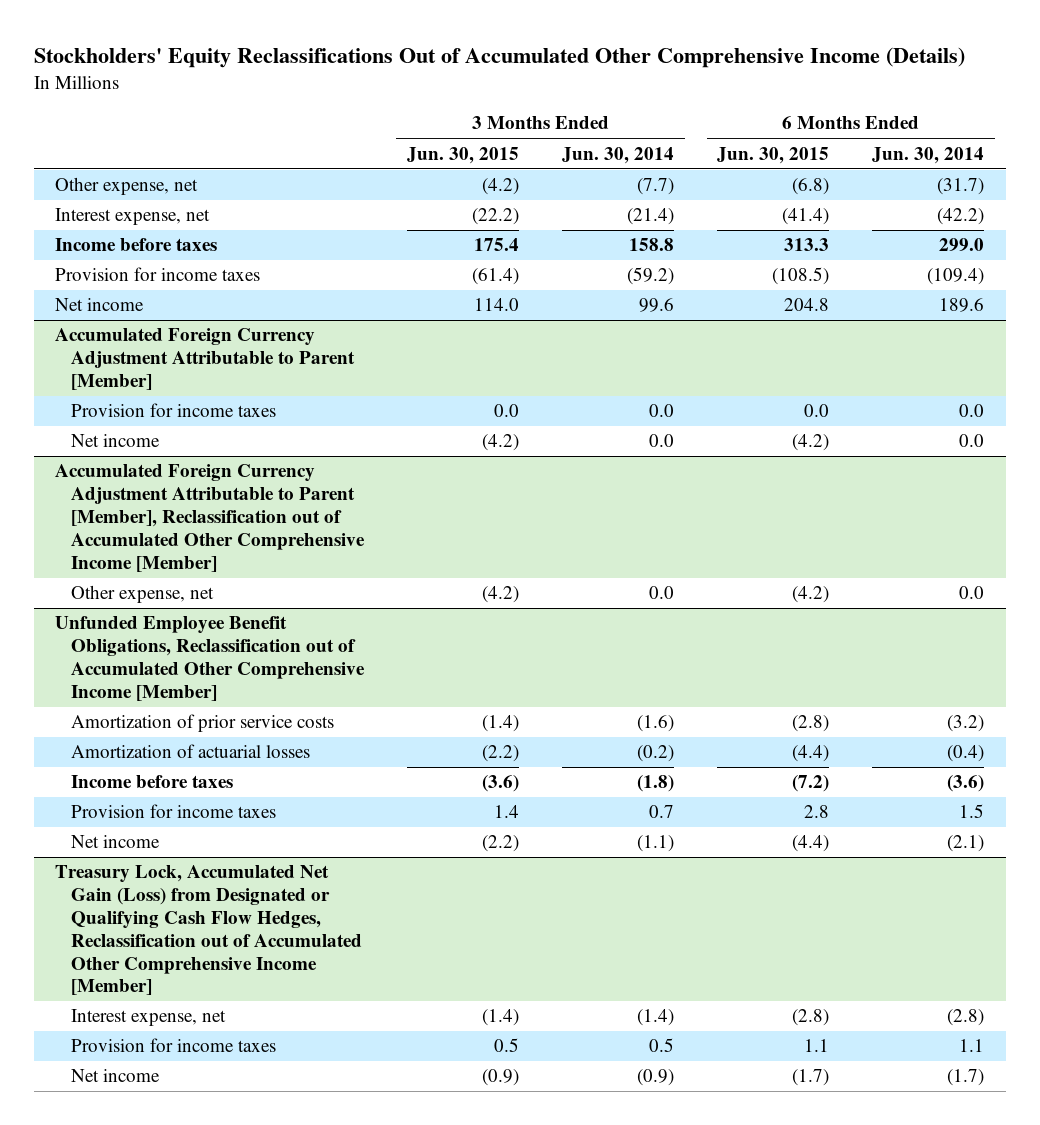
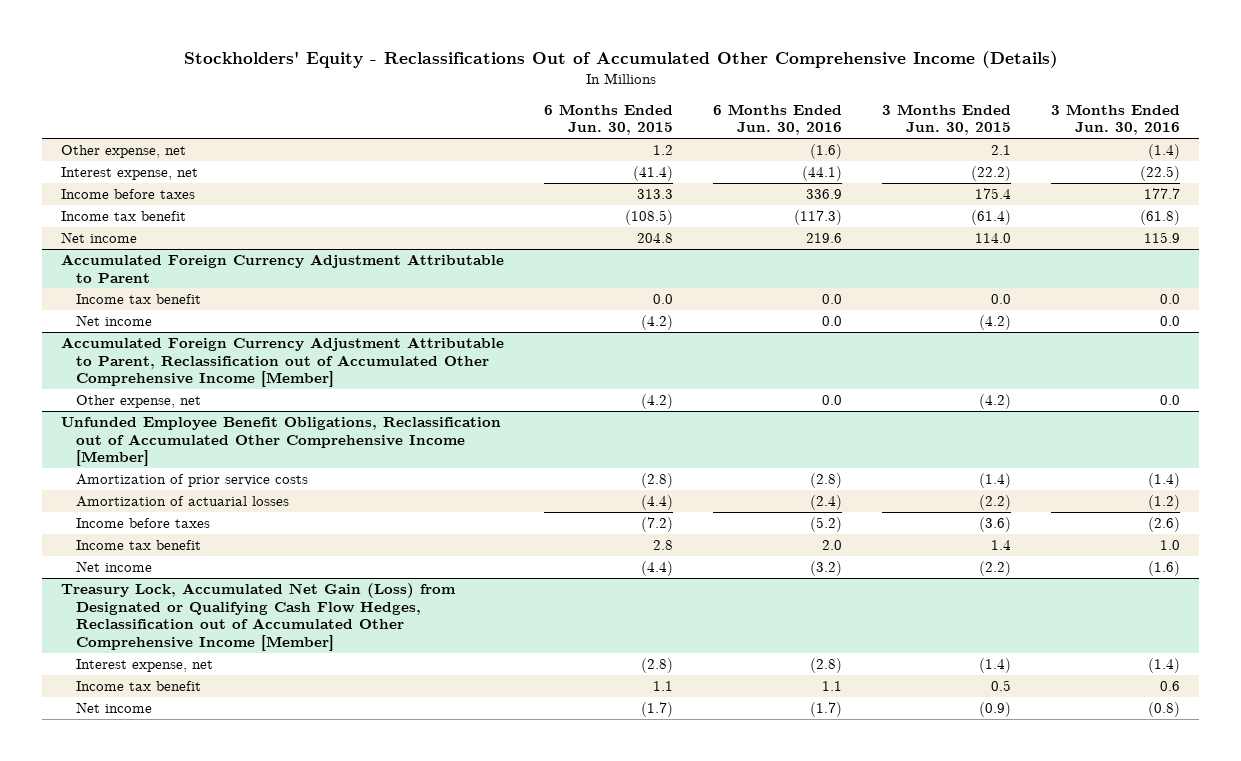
- Stockholders' Equity Reclassifications Out of Accumulated Other Comprehensive Income (Details)
+ Stockholders' Equity - Reclassifications Out of Accumulated Other Comprehensive Income (Details)
- | 3 Months Ended Jun. 30, 2015 | 3 Months Ended Jun. 30, 2014 | 6 Months Ended Jun. 30, 2015 | 6 Months Ended Jun. 30, 2014
+ | 6 Months Ended Jun. 30, 2015 | 6 Months Ended Jun. 30, 2016 | 3 Months Ended Jun. 30, 2015 | 3 Months Ended Jun. 30, 2016
- Other expense, net | (4.2) | (7.7) | (6.8) | (31.7)
+ Other expense, net | 1.2 | (1.6) | 2.1 | (1.4)
- Provision for income taxes | (61.4) | (59.2) | (108.5) | (109.4)
+ Income tax benefit | (108.5) | (117.3) | (61.4) | (61.8)
- Accumulated Foreign Currency Adjustment Attributable to Parent [Member]
- Provision for income taxes | 0.0 | 0.0 | 0.0 | 0.0
+ Accumulated Foreign Currency Adjustment Attributable to Parent
+ Income tax benefit | 0.0 | 0.0 | 0.0 | 0.0
- Accumulated Foreign Currency Adjustment Attributable to Parent [Member], Reclassification out of Accumulated Other Comprehensive Income [Member]
+ Accumulated Foreign Currency Adjustment Attributable to Parent, Reclassification out of Accumulated Other Comprehensive Income [Member]
@ Unfunded Employee Benefit Obligations, Reclassification out of Accumulated Other Comprehensive Income [Member]
- Provision for income taxes | 1.4 | 0.7 | 2.8 | 1.5
+ Income tax benefit | 2.8 | 2.0 | 1.4 | 1.0
@ Treasury Lock, Accumulated Net Gain (Loss) from Designated or Qualifying Cash Flow Hedges, Reclassification out of Accumulated Other Comprehensive Income [Member]
- Provision for income taxes | 0.5 | 0.5 | 1.1 | 1.1
+ Income tax benefit | 1.1 | 1.1 | 0.5 | 0.6

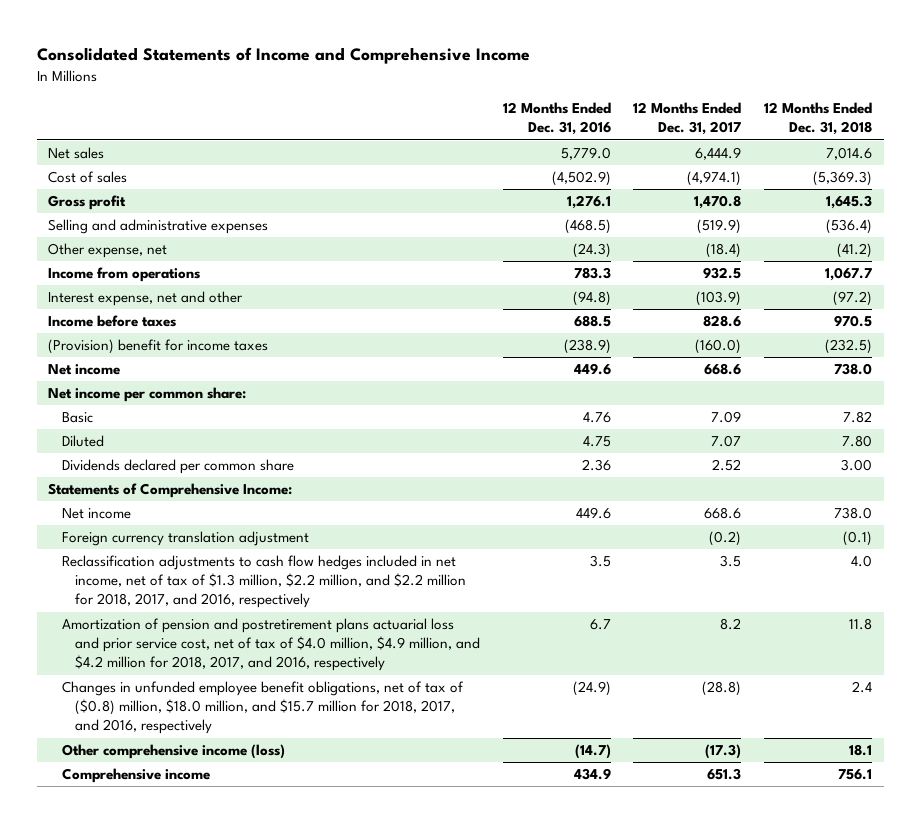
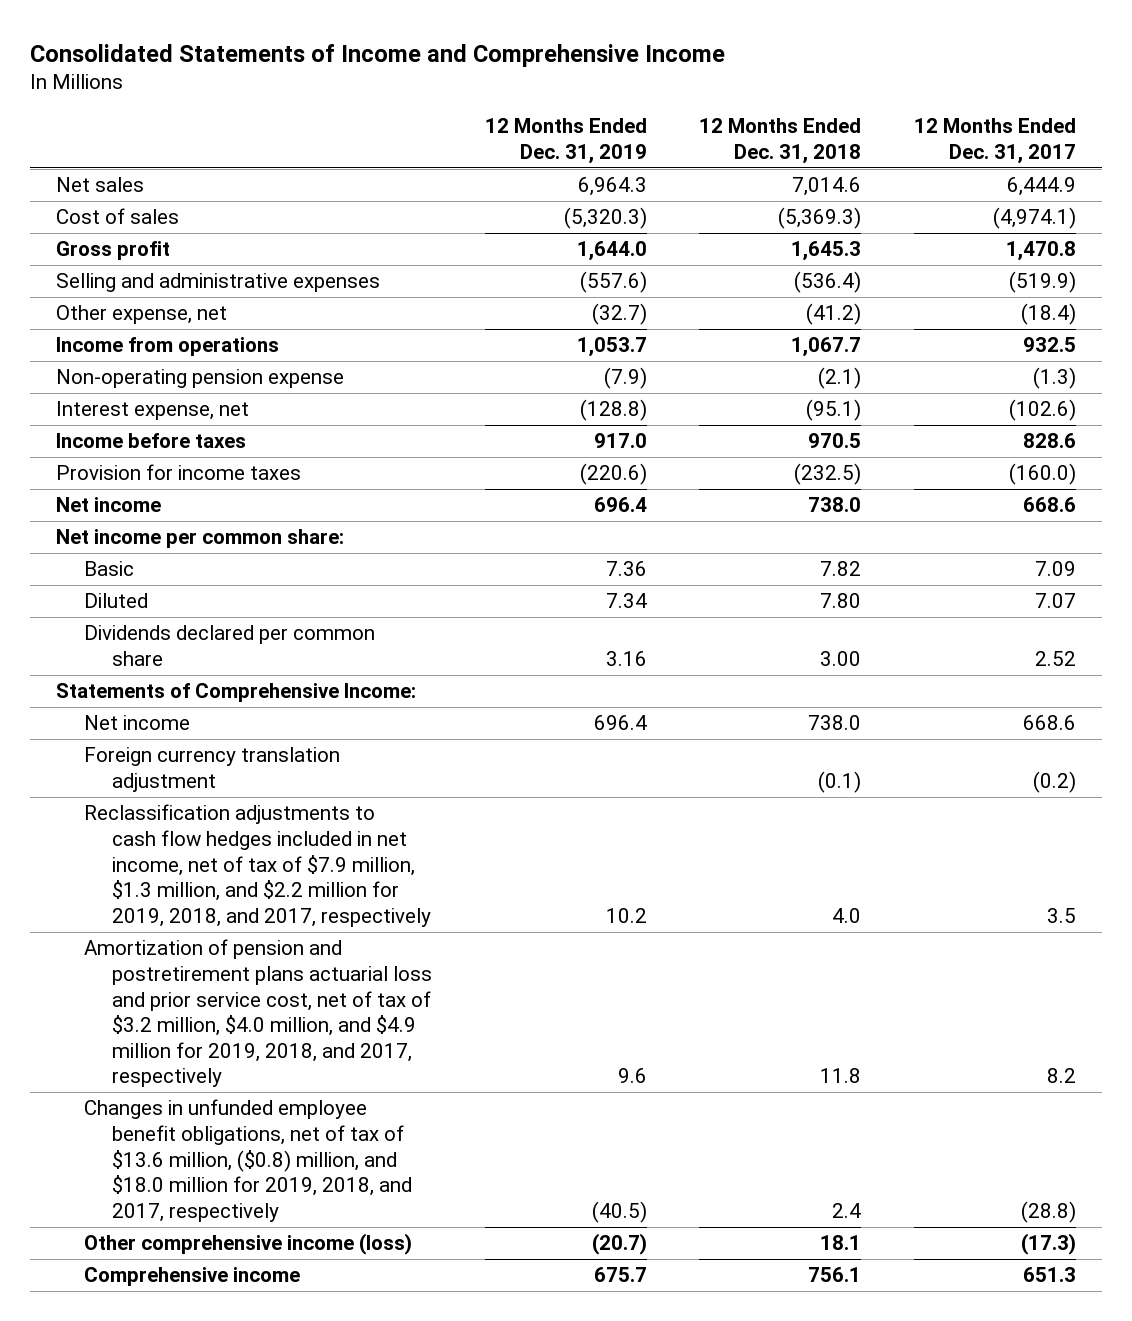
- | 12 Months Ended Dec. 31, 2016 | 12 Months Ended Dec. 31, 2017 | 12 Months Ended Dec. 31, 2018
+ | 12 Months Ended Dec. 31, 2019 | 12 Months Ended Dec. 31, 2018 | 12 Months Ended Dec. 31, 2017
- Interest expense, net and other | (94.8) | (103.9) | (97.2)
+ Non-operating pension expense | (7.9) | (2.1) | (1.3)
+ Interest expense, net | (128.8) | (95.1) | (102.6)
- (Provision) benefit for income taxes | (238.9) | (160.0) | (232.5)
+ Provision for income taxes | (220.6) | (232.5) | (160.0)
- Reclassification adjustments to cash flow hedges included in net income, net of tax of $1.3 million, $2.2 million, and $2.2 million for 2018, 2017, and 2016, respectively | 3.5 | 3.5 | 4.0
- Amortization of pension and postretirement plans actuarial loss and prior service cost, net of tax of $4.0 million, $4.9 million, and $4.2 million for 2018, 2017, and 2016, respectively | 6.7 | 8.2 | 11.8
- Changes in unfunded employee benefit obligations, net of tax of ($0.8) million, $18.0 million, and $15.7 million for 2018, 2017, and 2016, respectively | (24.9) | (28.8) | 2.4
+ Reclassification adjustments to cash flow hedges included in net income, net of tax of $7.9 million, $1.3 million, and $2.2 million for 2019, 2018, and 2017, respectively | 10.2 | 4.0 | 3.5
+ Amortization of pension and postretirement plans actuarial loss and prior service cost, net of tax of $3.2 million, $4.0 million, and $4.9 million for 2019, 2018, and 2017, respectively | 9.6 | 11.8 | 8.2
+ Changes in unfunded employee benefit obligations, net of tax of $13.6 million, ($0.8) million, and $18.0 million for 2019, 2018, and 2017, respectively | (40.5) | 2.4 | (28.8)

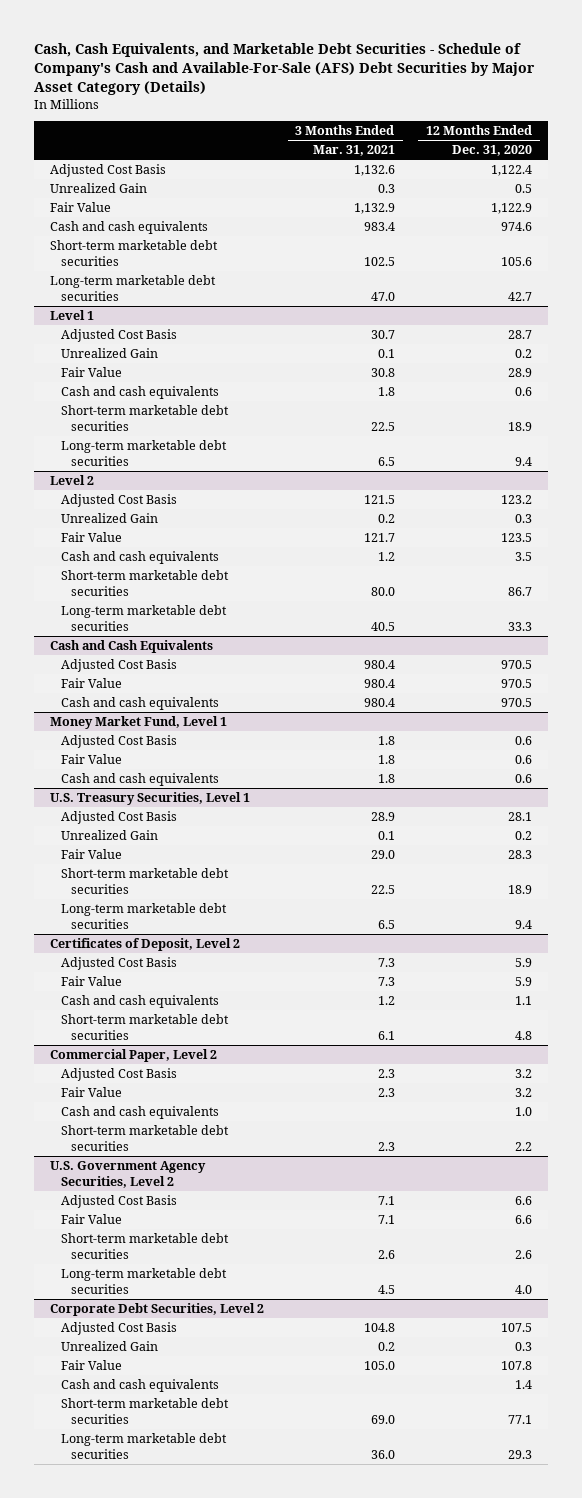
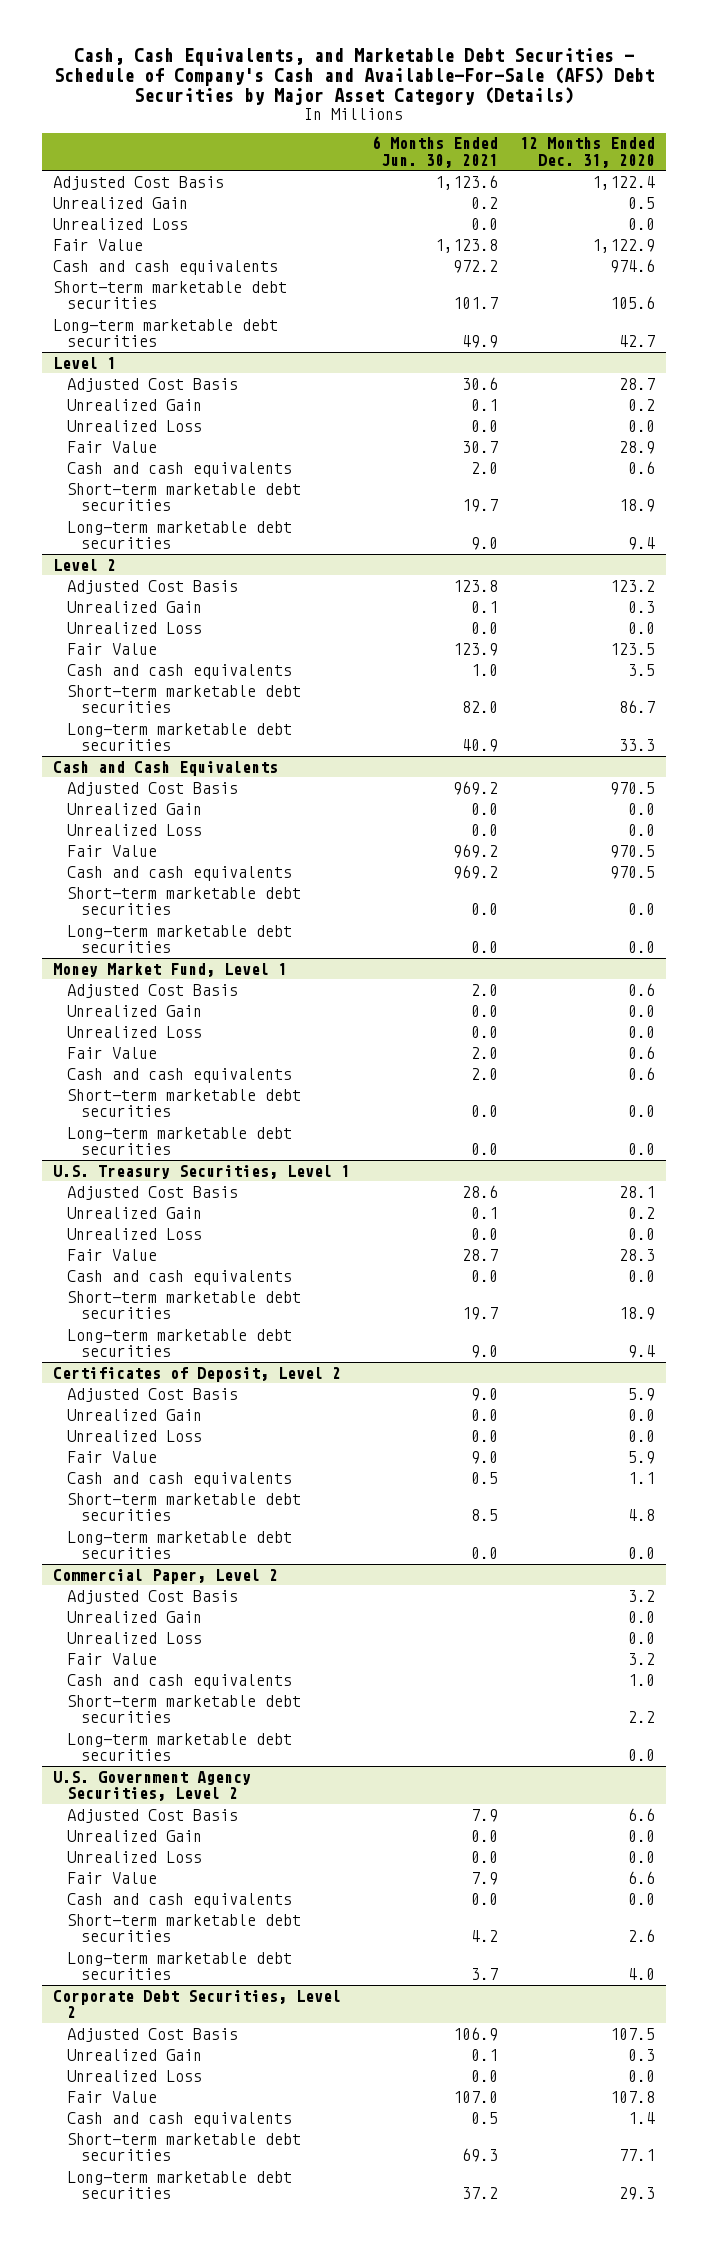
- | 3 Months Ended Mar. 31, 2021 | 12 Months Ended Dec. 31, 2020
+ | 6 Months Ended Jun. 30, 2021 | 12 Months Ended Dec. 31, 2020
+ Unrealized Loss | 0.0 | 0.0
@ Level 1
+ Unrealized Loss | 0.0 | 0.0
@ Level 2
+ Unrealized Loss | 0.0 | 0.0
@ Cash and Cash Equivalents
+ Unrealized Gain | 0.0 | 0.0
+ Unrealized Loss | 0.0 | 0.0
+ Short-term marketable debt securities | 0.0 | 0.0
+ Long-term marketable debt securities | 0.0 | 0.0
@ Money Market Fund, Level 1
+ Unrealized Gain | 0.0 | 0.0
+ Unrealized Loss | 0.0 | 0.0
+ Short-term marketable debt securities | 0.0 | 0.0
+ Long-term marketable debt securities | 0.0 | 0.0
@ U.S. Treasury Securities, Level 1
+ Unrealized Loss | 0.0 | 0.0
+ Cash and cash equivalents | 0.0 | 0.0
@ Certificates of Deposit, Level 2
+ Unrealized Gain | 0.0 | 0.0
+ Unrealized Loss | 0.0 | 0.0
+ Long-term marketable debt securities | 0.0 | 0.0
@ Commercial Paper, Level 2
+ Unrealized Gain | | 0.0
+ Unrealized Loss | | 0.0
+ Long-term marketable debt securities | | 0.0
@ U.S. Government Agency Securities, Level 2
+ Unrealized Gain | 0.0 | 0.0
+ Unrealized Loss | 0.0 | 0.0
+ Cash and cash equivalents | 0.0 | 0.0
@ Corporate Debt Securities, Level 2
+ Unrealized Loss | 0.0 | 0.0

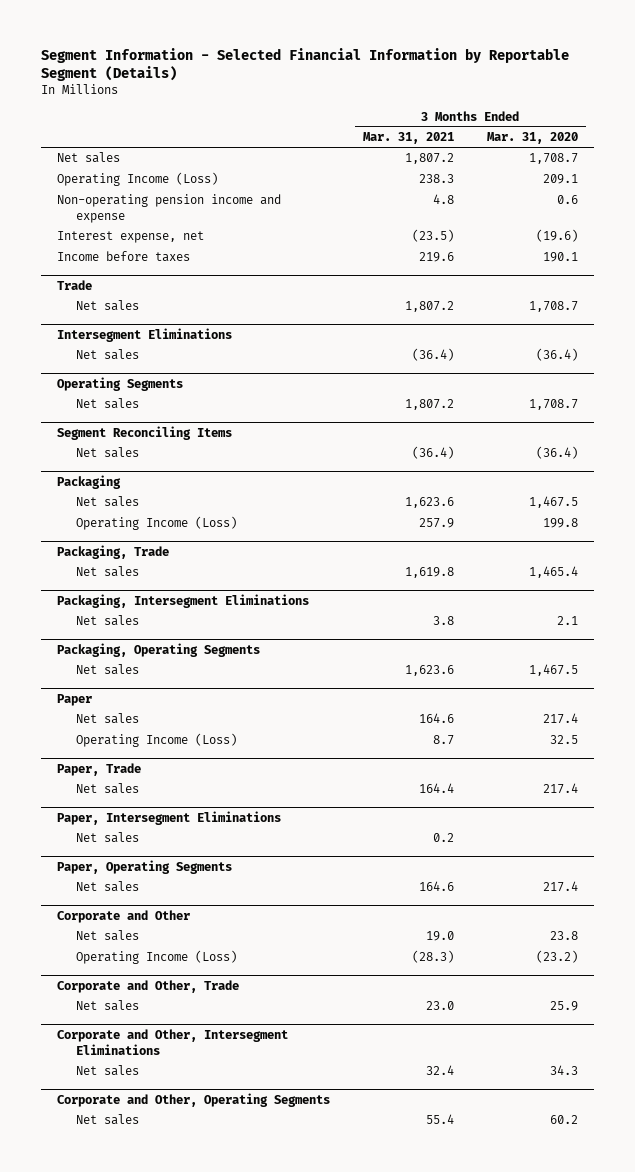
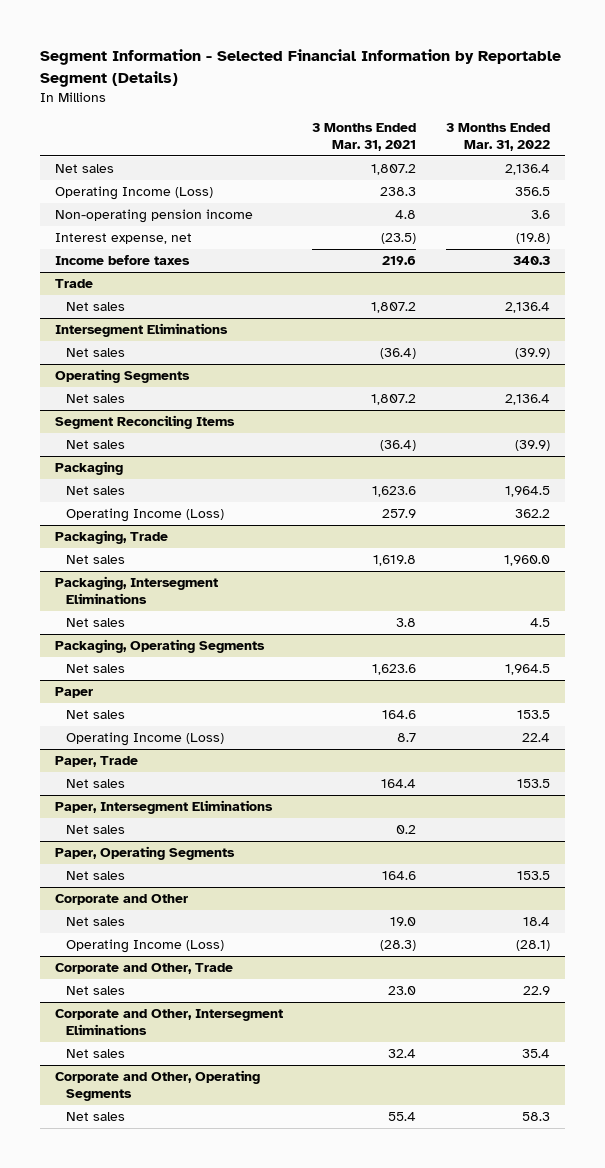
- | 3 Months Ended Mar. 31, 2021 | 3 Months Ended Mar. 31, 2020
+ | 3 Months Ended Mar. 31, 2021 | 3 Months Ended Mar. 31, 2022
- Non-operating pension income and expense | 4.8 | 0.6
+ Non-operating pension income | 4.8 | 3.6

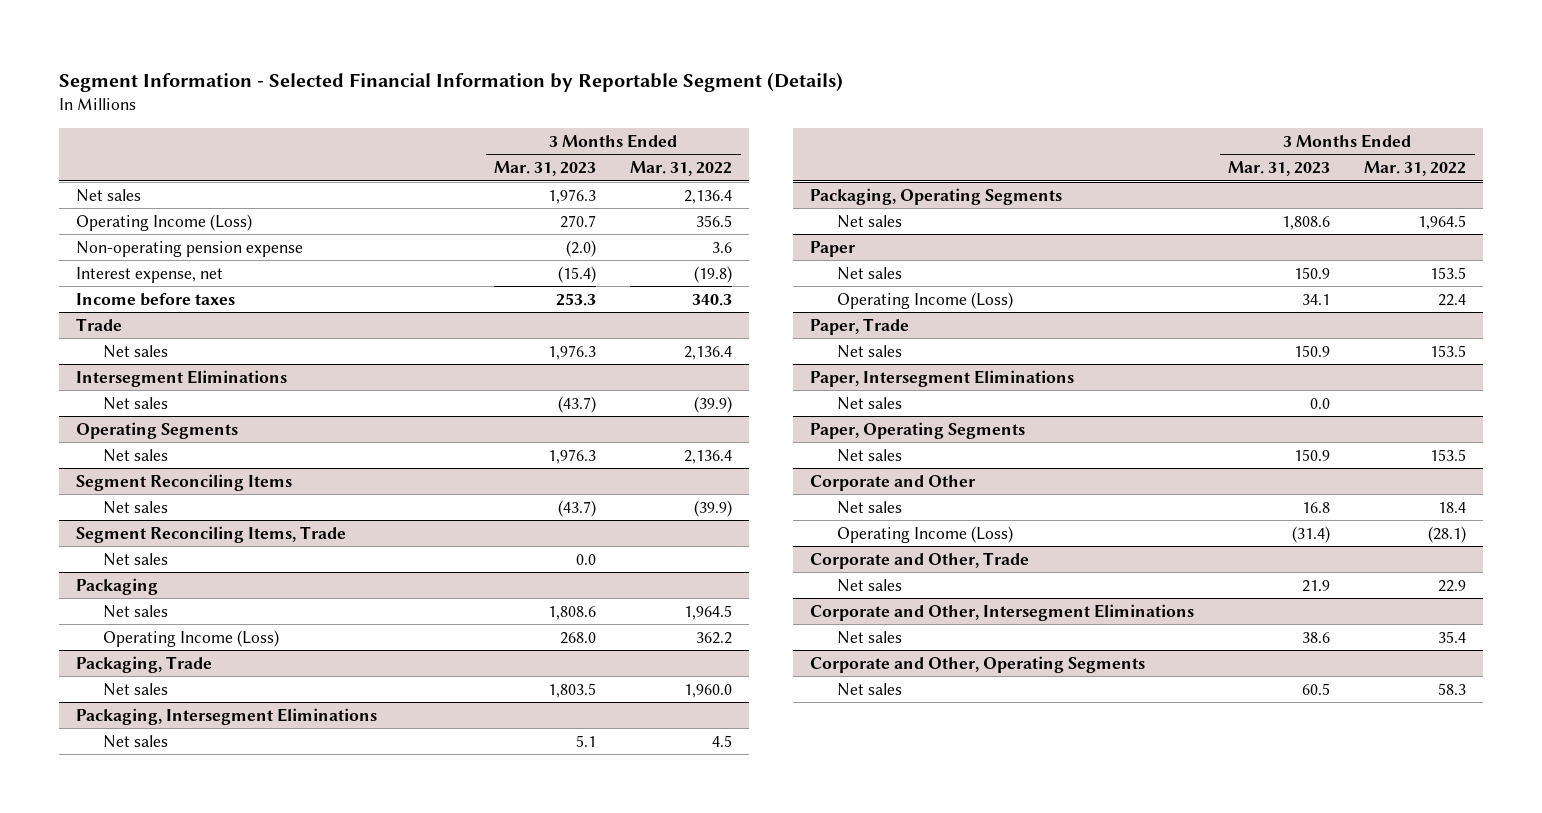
- | 3 Months Ended Mar. 31, 2021 | 3 Months Ended Mar. 31, 2022
+ | 3 Months Ended Mar. 31, 2023 | 3 Months Ended Mar. 31, 2022
- Non-operating pension income | 4.8 | 3.6
+ Non-operating pension expense | (2.0) | 3.6
+ Segment Reconciling Items, Trade
+ Net sales | 0.0 |

